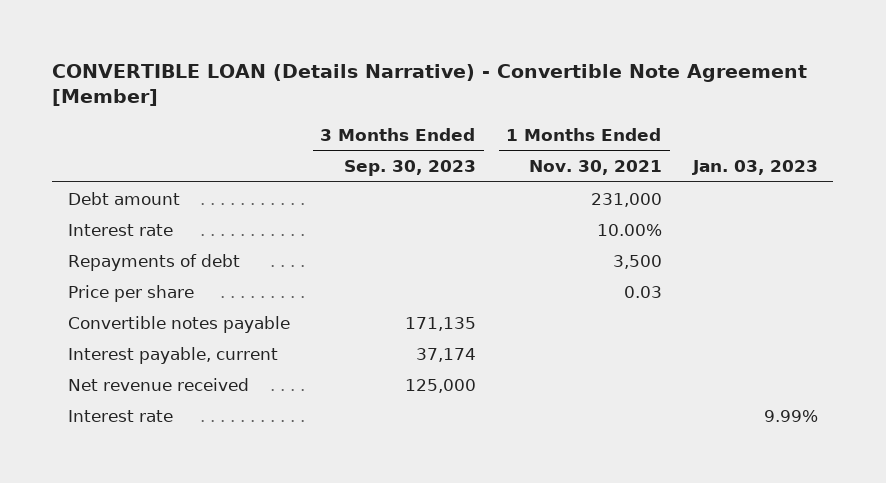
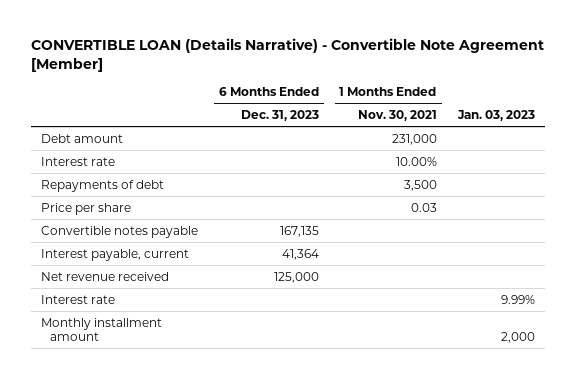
- | 3 Months Ended Sep. 30, 2023 | 1 Months Ended Nov. 30, 2021 | Jan. 03, 2023
+ | 6 Months Ended Dec. 31, 2023 | 1 Months Ended Nov. 30, 2021 | Jan. 03, 2023
+ Monthly installment amount | | | 2,000

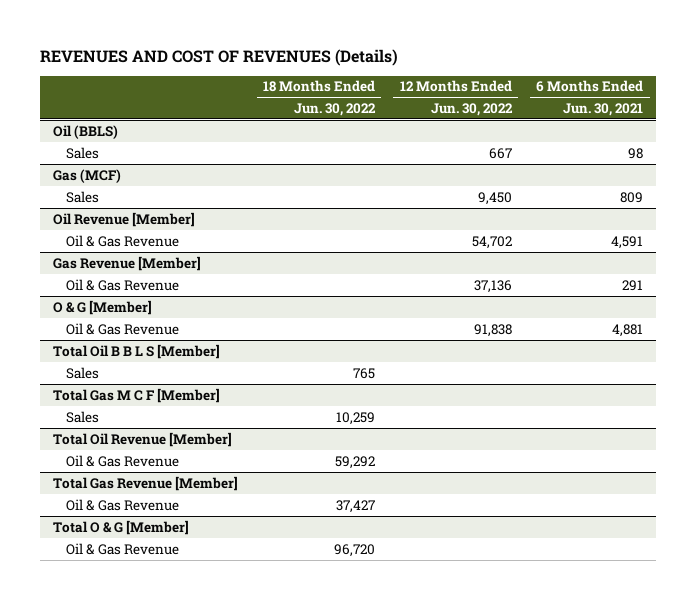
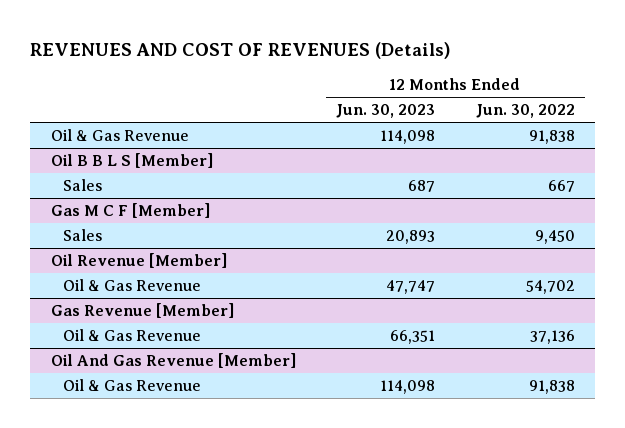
- | 18 Months Ended Jun. 30, 2022 | 12 Months Ended Jun. 30, 2022 | 6 Months Ended Jun. 30, 2021
+ | 12 Months Ended Jun. 30, 2023 | 12 Months Ended Jun. 30, 2022
- Oil (BBLS)
+ Oil & Gas Revenue | 114,098 | 91,838
+ Oil B B L S [Member]
- Gas (MCF)
+ Gas M C F [Member]
- O & G [Member]
+ Oil And Gas Revenue [Member]
- Total Oil B B L S [Member]
- Sales | 765 | |
- Total Gas M C F [Member]
- Sales | 10,259 | |
- Total Oil Revenue [Member]
- Oil & Gas Revenue | 59,292 | |
- Total Gas Revenue [Member]
- Oil & Gas Revenue | 37,427 | |
- Total O & G [Member]
- Oil & Gas Revenue | 96,720 | |

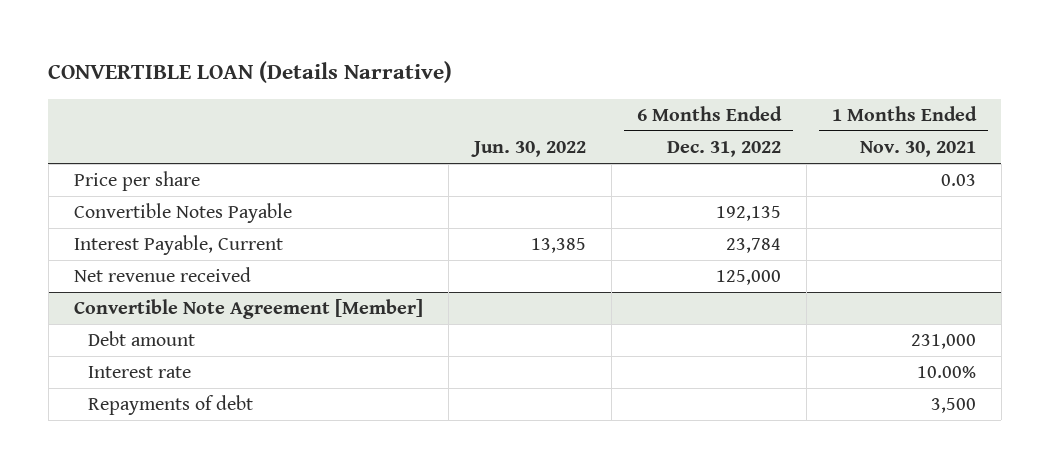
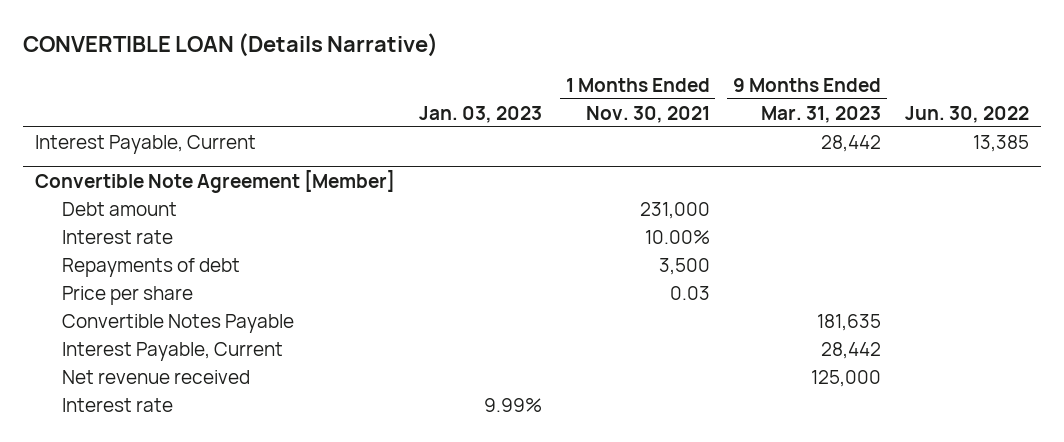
- | Jun. 30, 2022 | 6 Months Ended Dec. 31, 2022 | 1 Months Ended Nov. 30, 2021
+ | Jan. 03, 2023 | 1 Months Ended Nov. 30, 2021 | 9 Months Ended Mar. 31, 2023 | Jun. 30, 2022
- Price per share | | | 0.03
- Convertible Notes Payable | | 192,135 |
- Net revenue received | | 125,000 |
@ Convertible Note Agreement [Member]
+ Price per share | | 0.03 | |
+ Convertible Notes Payable | | | 181,635 |
+ Interest Payable, Current | | | 28,442 |
+ Net revenue received | | | 125,000 |
+ Interest rate | 9.99% | | |

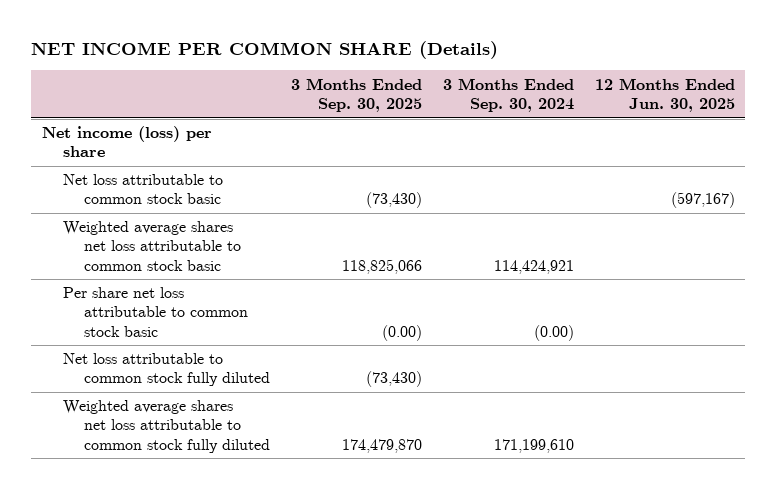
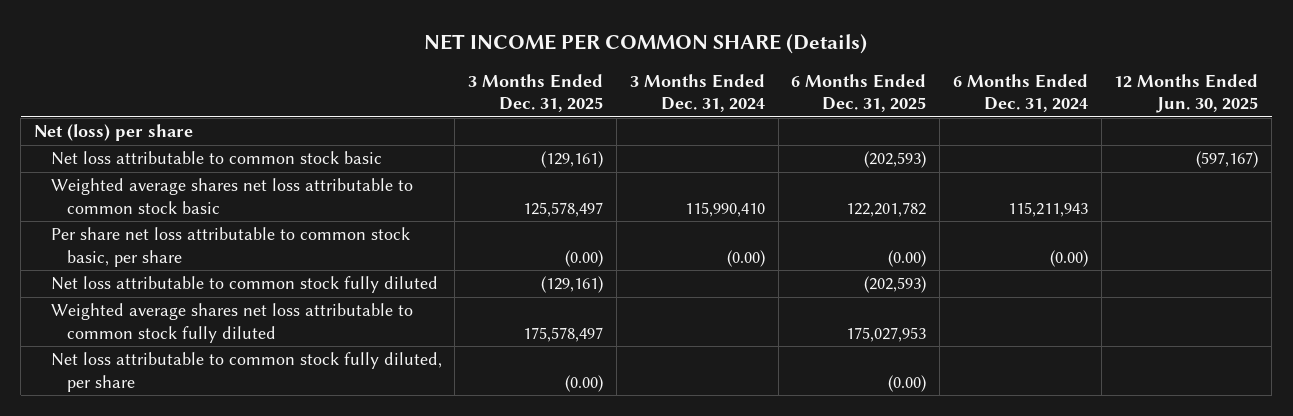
- | 3 Months Ended Sep. 30, 2025 | 3 Months Ended Sep. 30, 2024 | 12 Months Ended Jun. 30, 2025
+ | 3 Months Ended Dec. 31, 2025 | 3 Months Ended Dec. 31, 2024 | 6 Months Ended Dec. 31, 2025 | 6 Months Ended Dec. 31, 2024 | 12 Months Ended Jun. 30, 2025
- Net income (loss) per share
+ Net (loss) per share
- Per share net loss attributable to common stock basic | (0.00) | (0.00) |
+ Per share net loss attributable to common stock basic, per share | (0.00) | (0.00) | (0.00) | (0.00) |
+ Net loss attributable to common stock fully diluted, per share | (0.00) | | (0.00) | |

